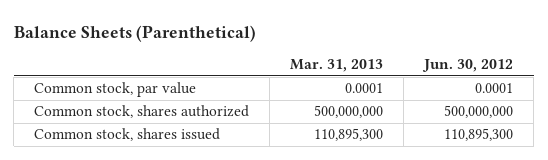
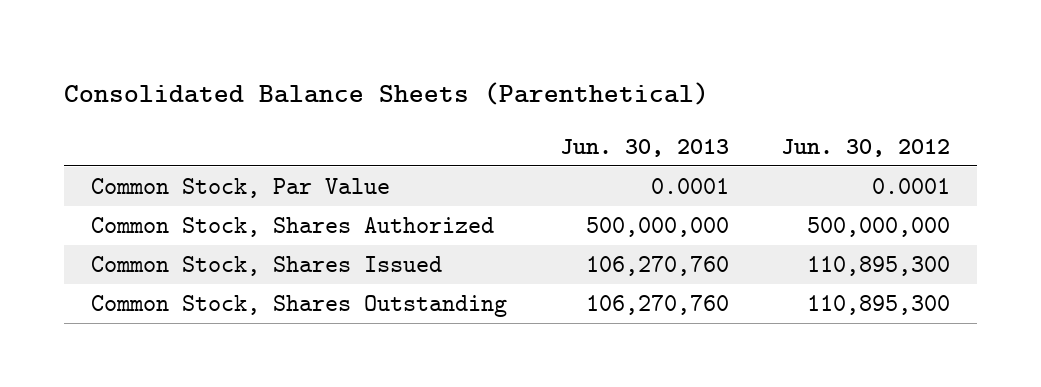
- Balance Sheets (Parenthetical)
+ Consolidated Balance Sheets (Parenthetical)
- | Mar. 31, 2013 | Jun. 30, 2012
+ | Jun. 30, 2013 | Jun. 30, 2012
- Common stock, par value | 0.0001 | 0.0001
- Common stock, shares authorized | 500,000,000 | 500,000,000
- Common stock, shares issued | 110,895,300 | 110,895,300
+ Common Stock, Par Value | 0.0001 | 0.0001
+ Common Stock, Shares Authorized | 500,000,000 | 500,000,000
+ Common Stock, Shares Issued | 106,270,760 | 110,895,300
+ Common Stock, Shares Outstanding | 106,270,760 | 110,895,300

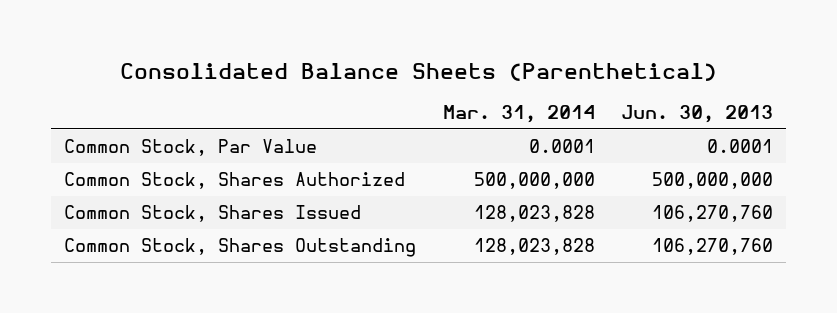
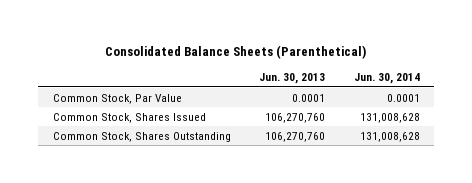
- | Mar. 31, 2014 | Jun. 30, 2013
+ | Jun. 30, 2013 | Jun. 30, 2014
- Common Stock, Shares Authorized | 500,000,000 | 500,000,000

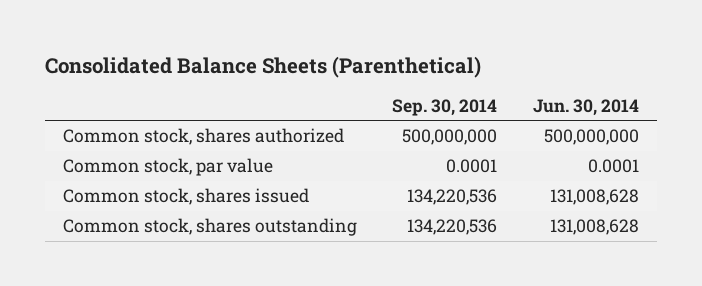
- | Jun. 30, 2013 | Jun. 30, 2014
+ | Sep. 30, 2014 | Jun. 30, 2014
- Common Stock, Par Value | 0.0001 | 0.0001
- Common Stock, Shares Issued | 106,270,760 | 131,008,628
- Common Stock, Shares Outstanding | 106,270,760 | 131,008,628
+ Common stock, shares authorized | 500,000,000 | 500,000,000
+ Common stock, par value | 0.0001 | 0.0001
+ Common stock, shares issued | 134,220,536 | 131,008,628
+ Common stock, shares outstanding | 134,220,536 | 131,008,628

